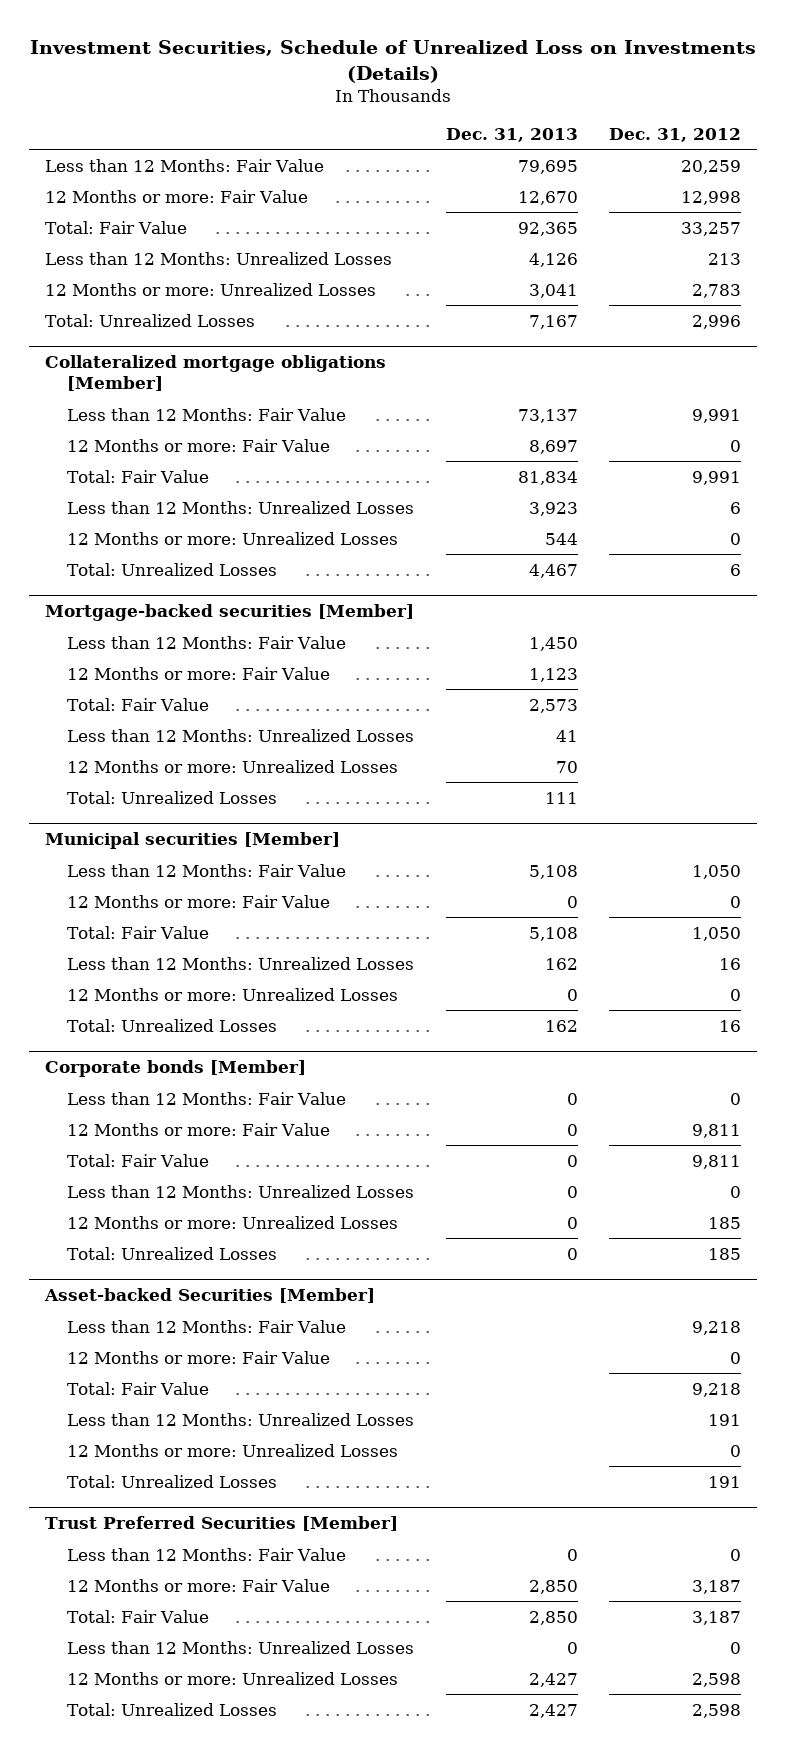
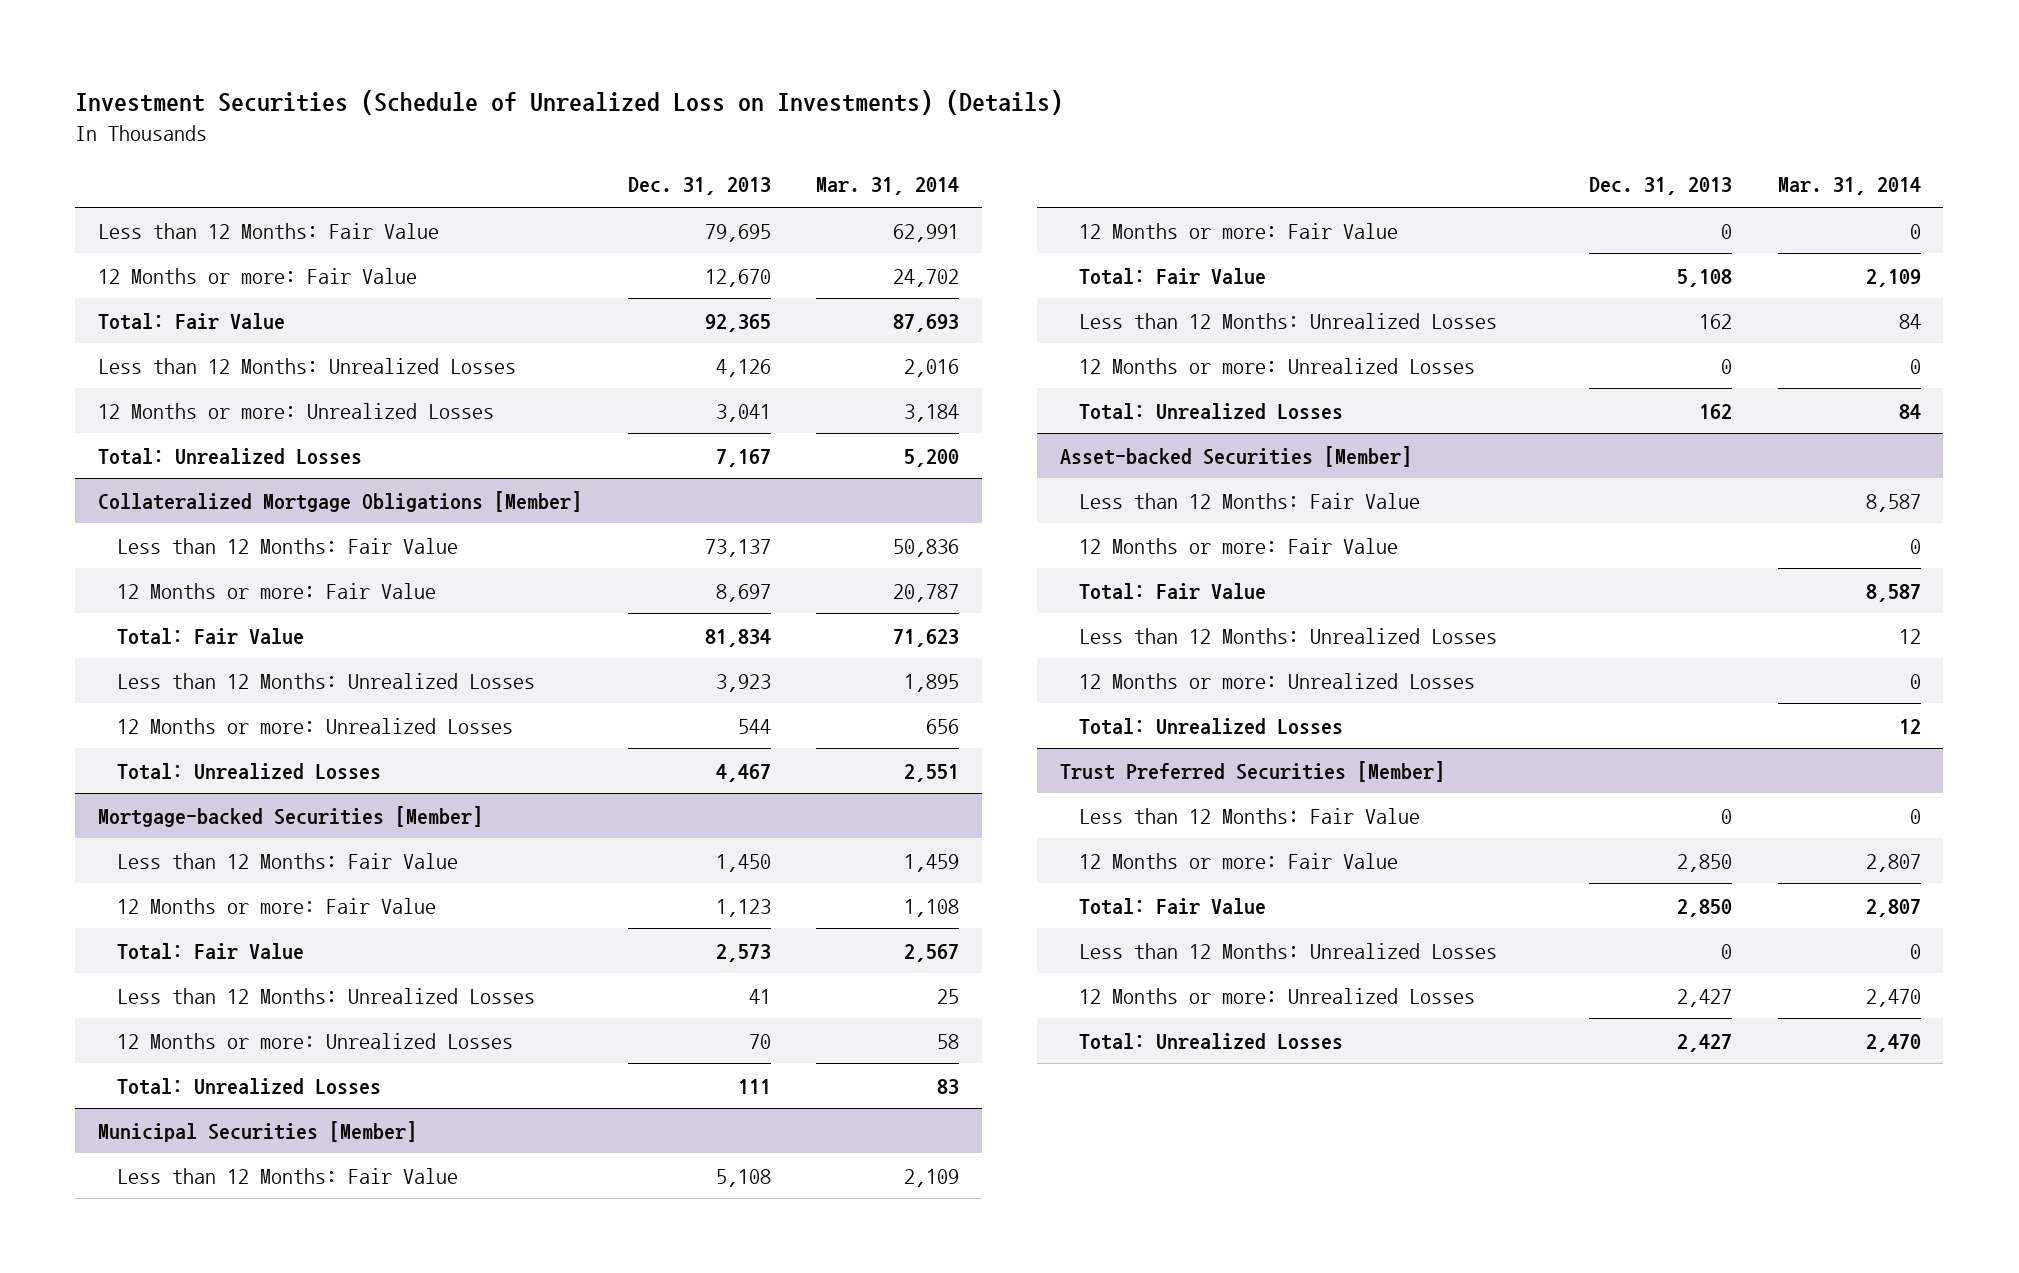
- Investment Securities, Schedule of Unrealized Loss on Investments (Details)
+ Investment Securities (Schedule of Unrealized Loss on Investments) (Details)
- | Dec. 31, 2013 | Dec. 31, 2012
+ | Dec. 31, 2013 | Mar. 31, 2014
- Collateralized mortgage obligations [Member]
+ Collateralized Mortgage Obligations [Member]
- Mortgage-backed securities [Member]
+ Mortgage-backed Securities [Member]
- Municipal securities [Member]
+ Municipal Securities [Member]
- Corporate bonds [Member]
- Less than 12 Months: Fair Value | 0 | 0
- 12 Months or more: Fair Value | 0 | 9,811
- Total: Fair Value | 0 | 9,811
- Less than 12 Months: Unrealized Losses | 0 | 0
- 12 Months or more: Unrealized Losses | 0 | 185
- Total: Unrealized Losses | 0 | 185

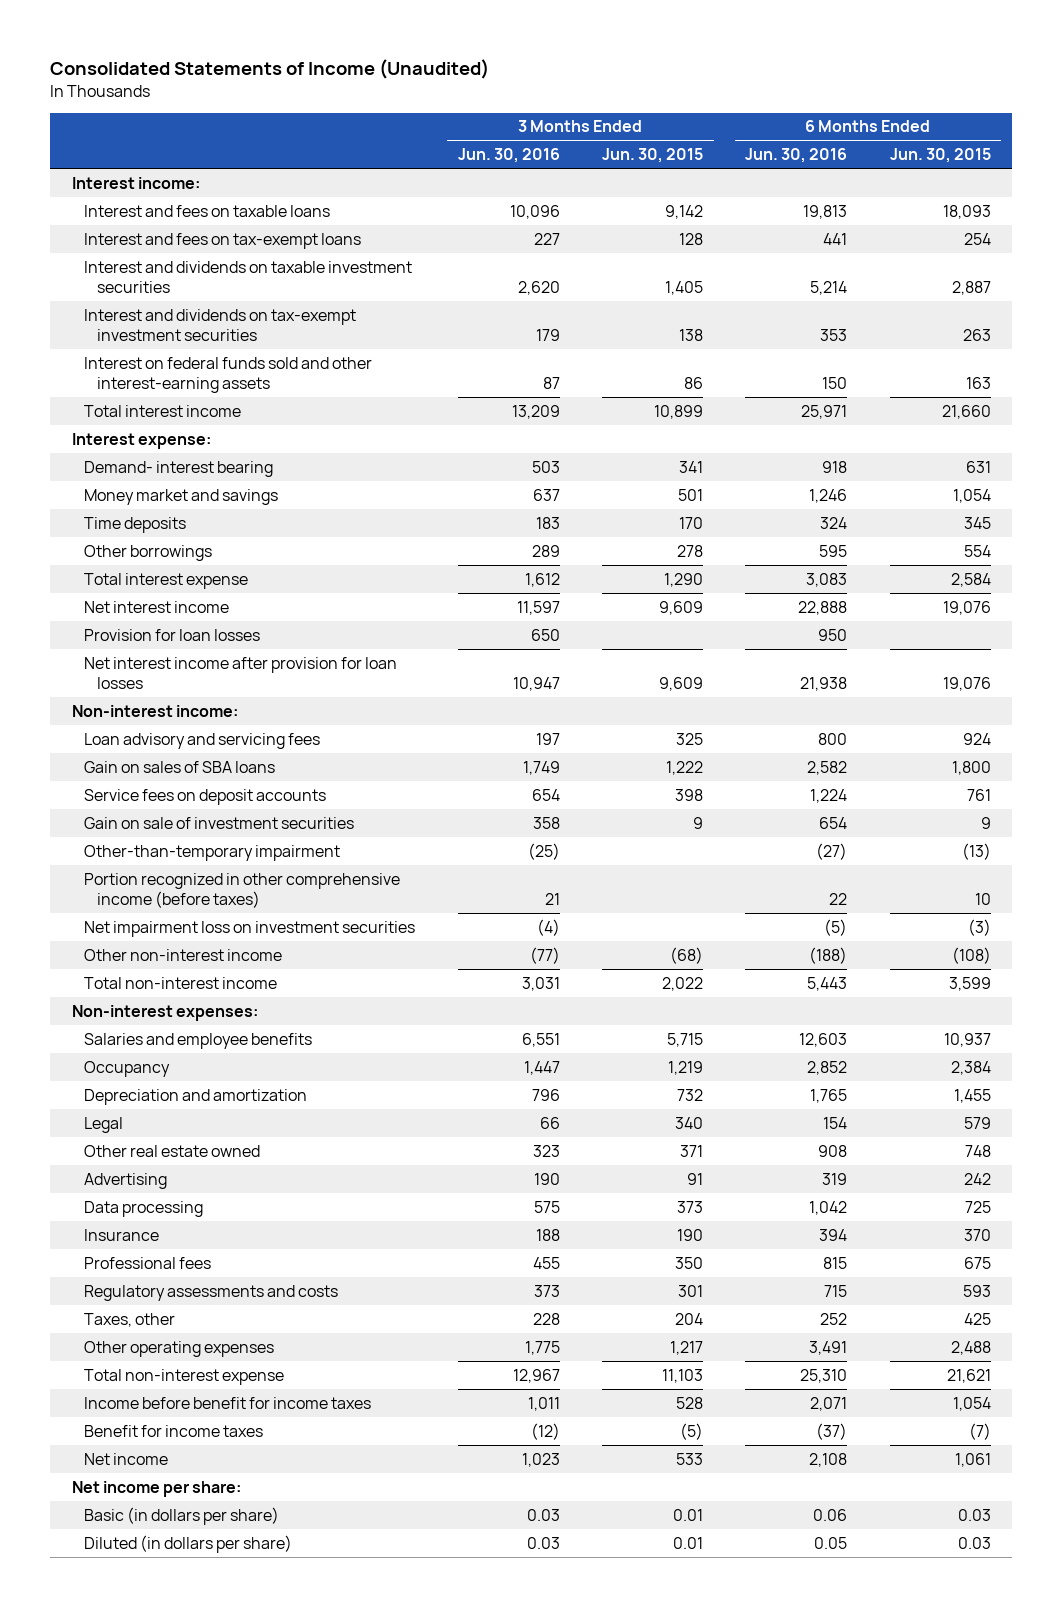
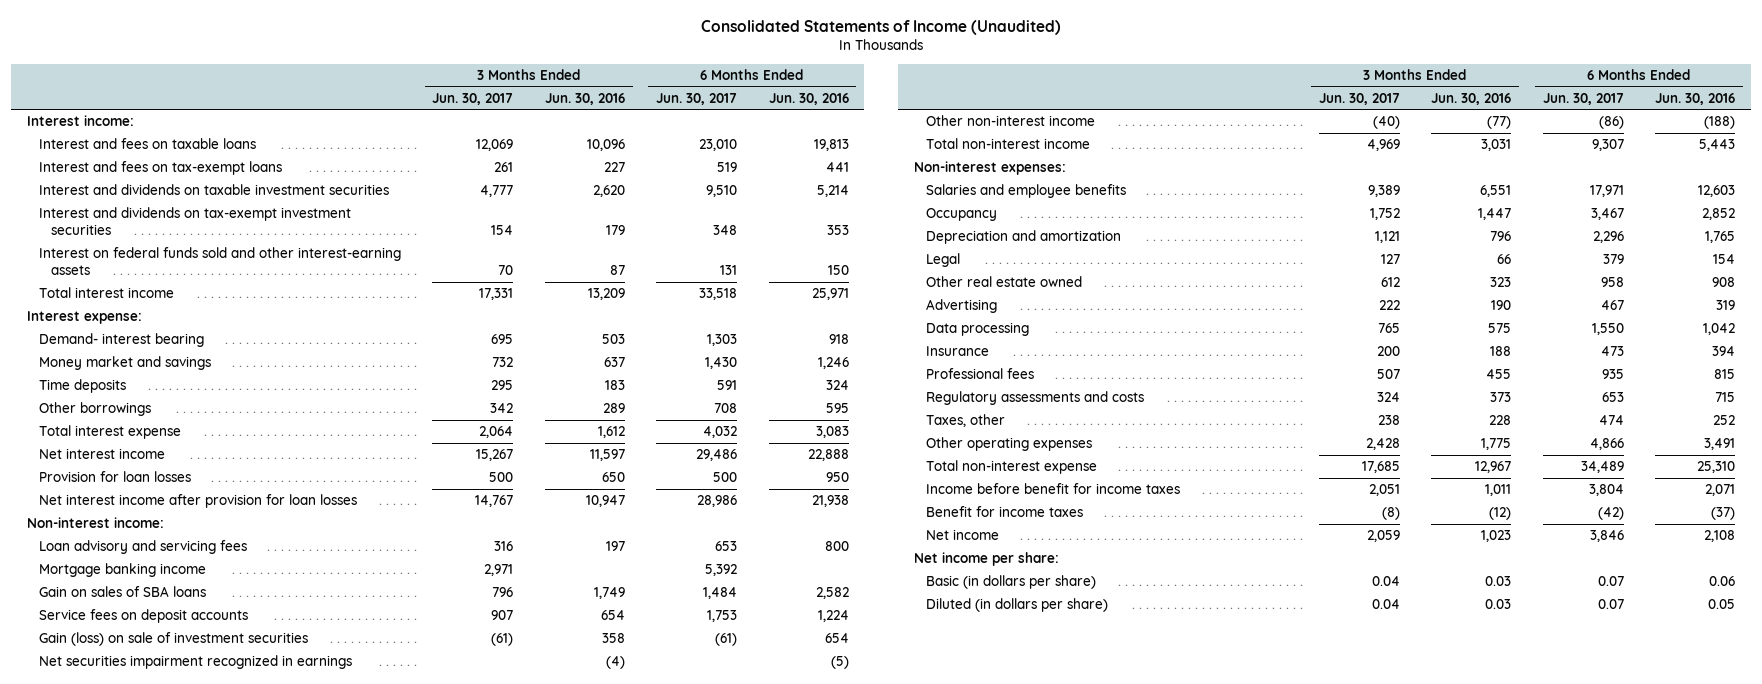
- | 3 Months Ended Jun. 30, 2016 | 3 Months Ended Jun. 30, 2015 | 6 Months Ended Jun. 30, 2016 | 6 Months Ended Jun. 30, 2015
+ | 3 Months Ended Jun. 30, 2017 | 3 Months Ended Jun. 30, 2016 | 6 Months Ended Jun. 30, 2017 | 6 Months Ended Jun. 30, 2016
+ Mortgage banking income | 2,971 | | 5,392 |
- Gain on sale of investment securities | 358 | 9 | 654 | 9
- Other-than-temporary impairment | (25) | | (27) | (13)
- Portion recognized in other comprehensive income (before taxes) | 21 | | 22 | 10
- Net impairment loss on investment securities | (4) | | (5) | (3)
+ Gain (loss) on sale of investment securities | (61) | 358 | (61) | 654
+ Net securities impairment recognized in earnings | | (4) | | (5)

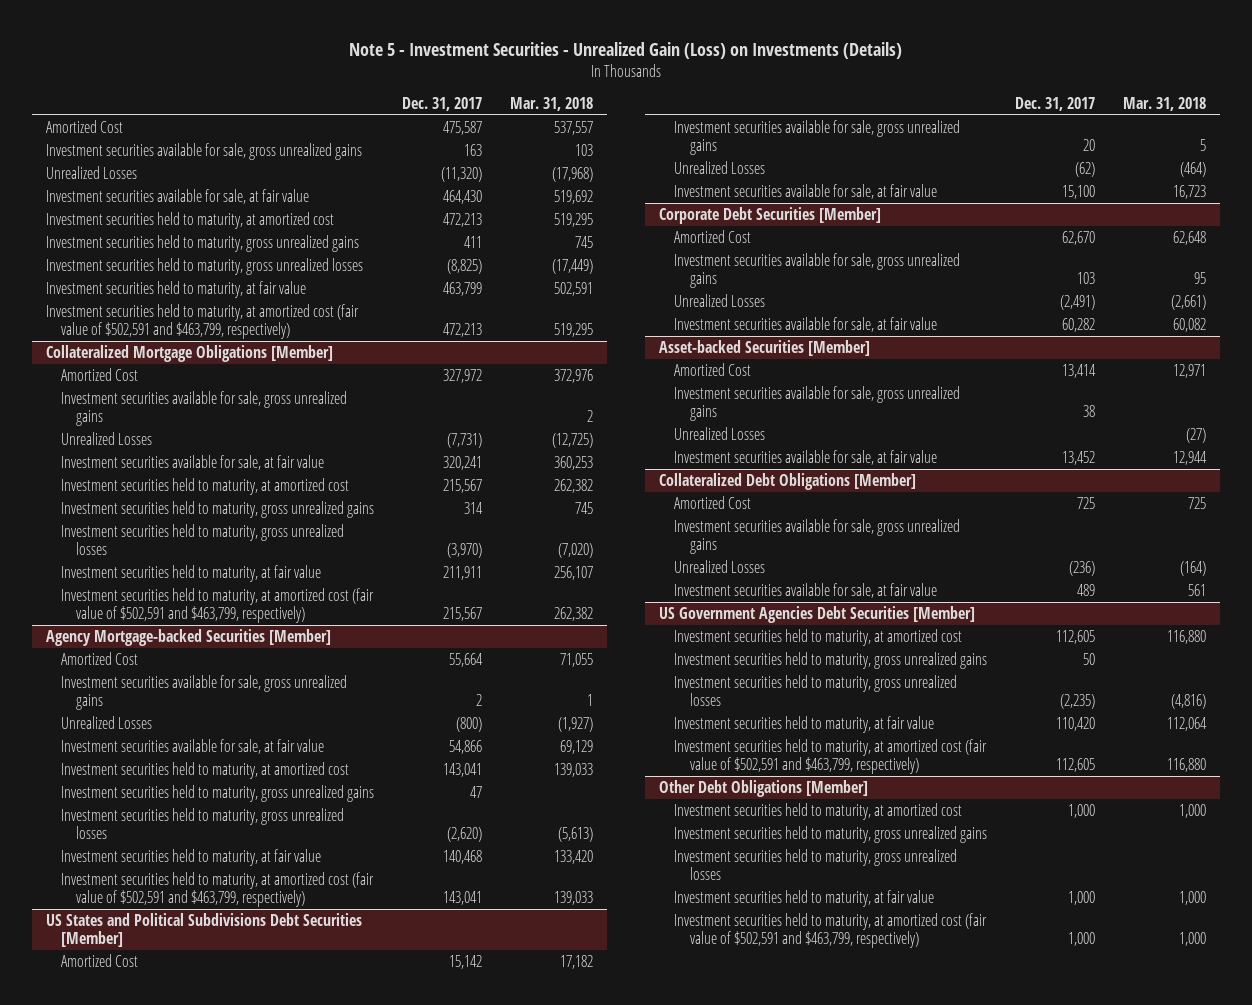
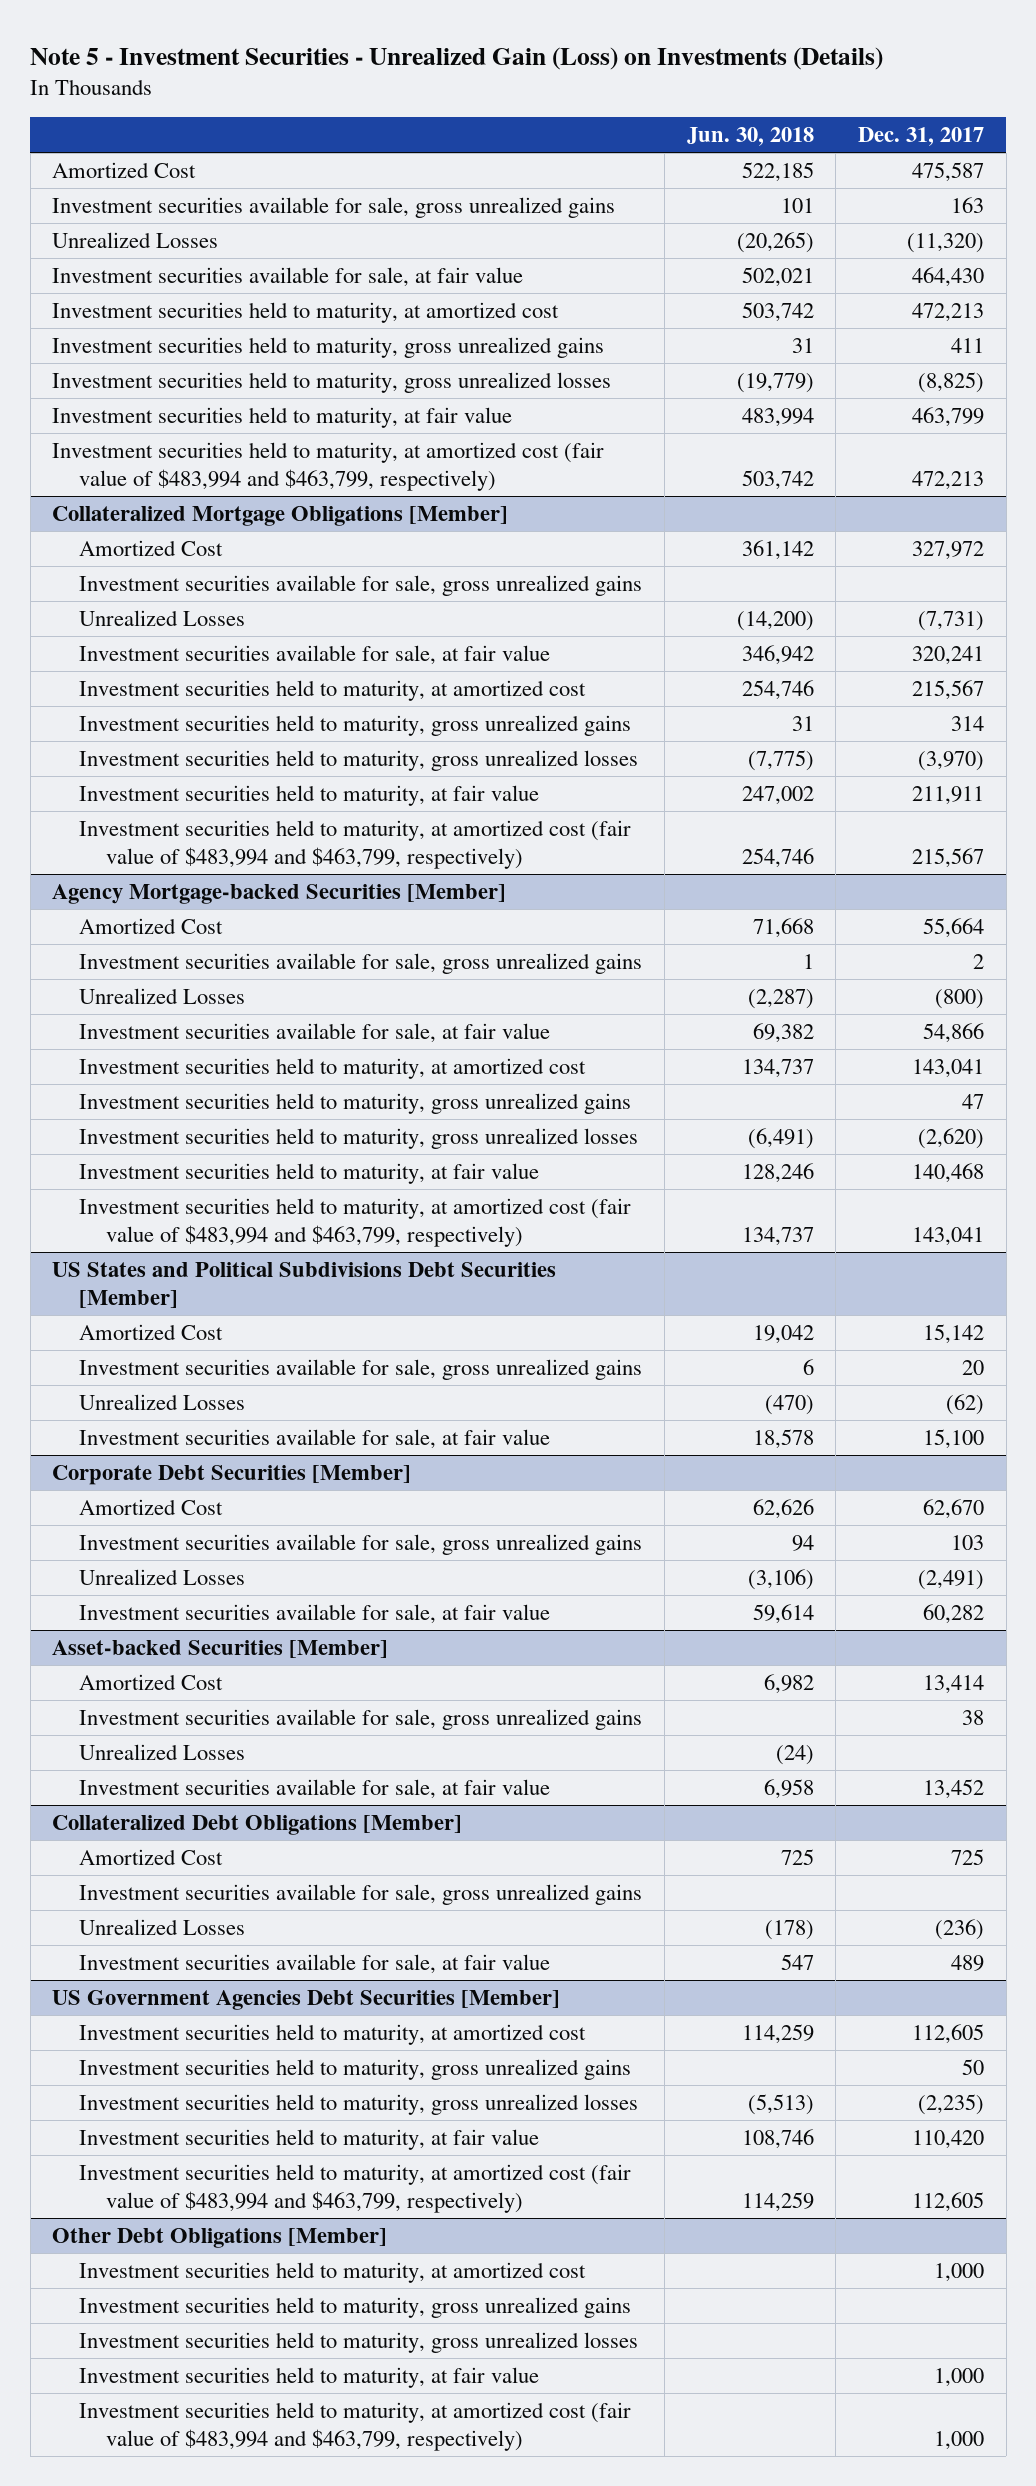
- | Dec. 31, 2017 | Mar. 31, 2018
+ | Jun. 30, 2018 | Dec. 31, 2017
- Investment securities held to maturity, at amortized cost (fair value of $502,591 and $463,799, respectively) | 472,213 | 519,295
+ Investment securities held to maturity, at amortized cost (fair value of $483,994 and $463,799, respectively) | 503,742 | 472,213
@ Collateralized Mortgage Obligations [Member]
- Investment securities held to maturity, at amortized cost (fair value of $502,591 and $463,799, respectively) | 215,567 | 262,382
+ Investment securities held to maturity, at amortized cost (fair value of $483,994 and $463,799, respectively) | 254,746 | 215,567
@ Agency Mortgage-backed Securities [Member]
- Investment securities held to maturity, at amortized cost (fair value of $502,591 and $463,799, respectively) | 143,041 | 139,033
+ Investment securities held to maturity, at amortized cost (fair value of $483,994 and $463,799, respectively) | 134,737 | 143,041
@ US Government Agencies Debt Securities [Member]
- Investment securities held to maturity, at amortized cost (fair value of $502,591 and $463,799, respectively) | 112,605 | 116,880
+ Investment securities held to maturity, at amortized cost (fair value of $483,994 and $463,799, respectively) | 114,259 | 112,605
@ Other Debt Obligations [Member]
- Investment securities held to maturity, at amortized cost (fair value of $502,591 and $463,799, respectively) | 1,000 | 1,000
+ Investment securities held to maturity, at amortized cost (fair value of $483,994 and $463,799, respectively) | | 1,000

